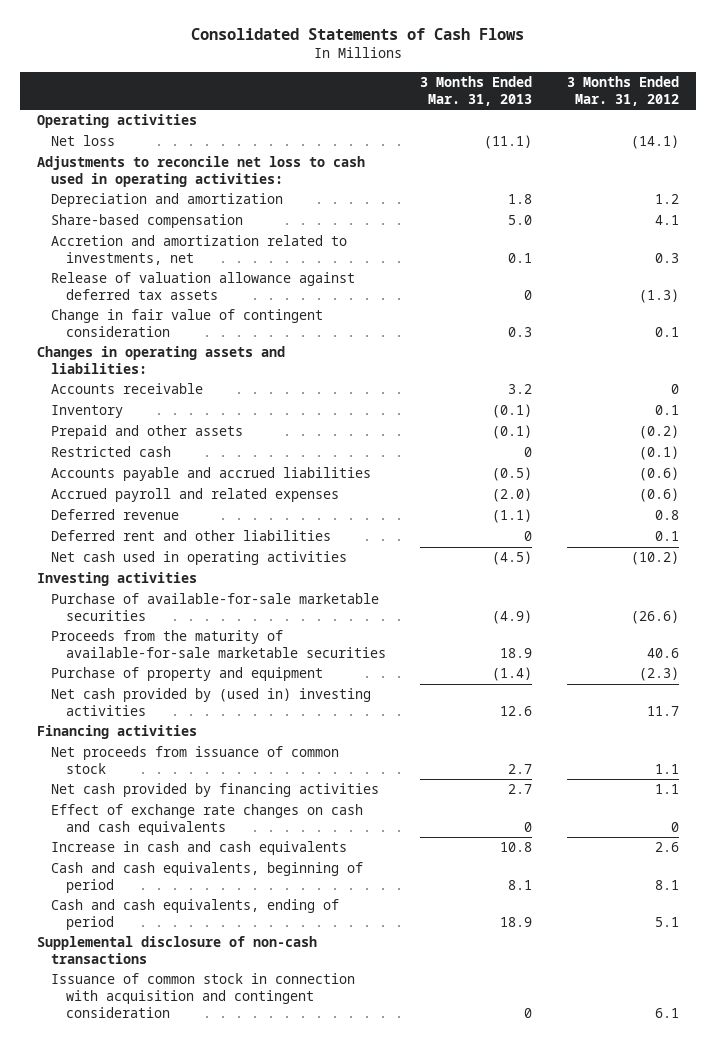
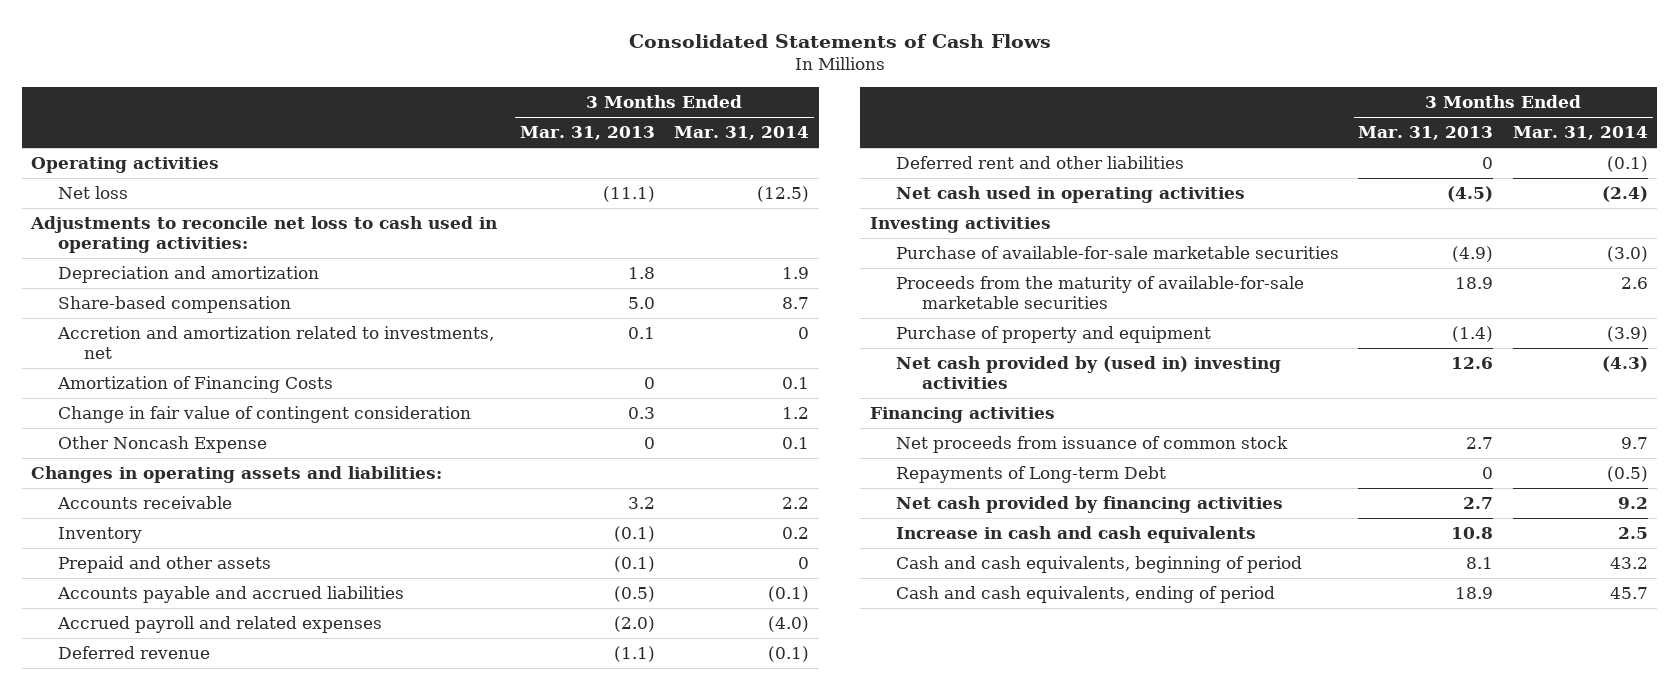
- | 3 Months Ended Mar. 31, 2013 | 3 Months Ended Mar. 31, 2012
+ | 3 Months Ended Mar. 31, 2013 | 3 Months Ended Mar. 31, 2014
- Release of valuation allowance against deferred tax assets | 0 | (1.3)
+ Amortization of Financing Costs | 0 | 0.1
+ Other Noncash Expense | 0 | 0.1
- Restricted cash | 0 | (0.1)
+ Repayments of Long-term Debt | 0 | (0.5)
- Effect of exchange rate changes on cash and cash equivalents | 0 | 0
- Supplemental disclosure of non-cash transactions
- Issuance of common stock in connection with acquisition and contingent consideration | 0 | 6.1

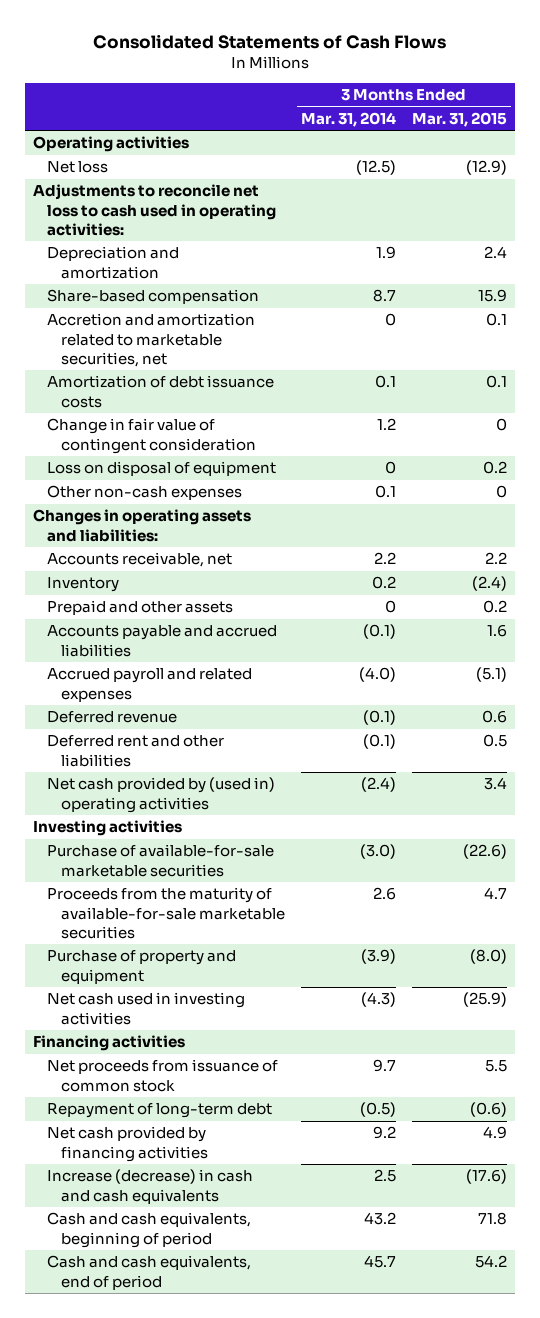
- | 3 Months Ended Mar. 31, 2013 | 3 Months Ended Mar. 31, 2014
+ | 3 Months Ended Mar. 31, 2014 | 3 Months Ended Mar. 31, 2015
- Accretion and amortization related to investments, net | 0.1 | 0
- Amortization of Financing Costs | 0 | 0.1
+ Accretion and amortization related to marketable securities, net | 0 | 0.1
+ Amortization of debt issuance costs | 0.1 | 0.1
- Other Noncash Expense | 0 | 0.1
+ Loss on disposal of equipment | 0 | 0.2
+ Other non-cash expenses | 0.1 | 0
- Accounts receivable | 3.2 | 2.2
+ Accounts receivable, net | 2.2 | 2.2
- Net cash used in operating activities | (4.5) | (2.4)
+ Net cash provided by (used in) operating activities | (2.4) | 3.4
- Net cash provided by (used in) investing activities | 12.6 | (4.3)
+ Net cash used in investing activities | (4.3) | (25.9)
- Repayments of Long-term Debt | 0 | (0.5)
+ Repayment of long-term debt | (0.5) | (0.6)
- Increase in cash and cash equivalents | 10.8 | 2.5
+ Increase (decrease) in cash and cash equivalents | 2.5 | (17.6)
- Cash and cash equivalents, ending of period | 18.9 | 45.7
+ Cash and cash equivalents, end of period | 45.7 | 54.2

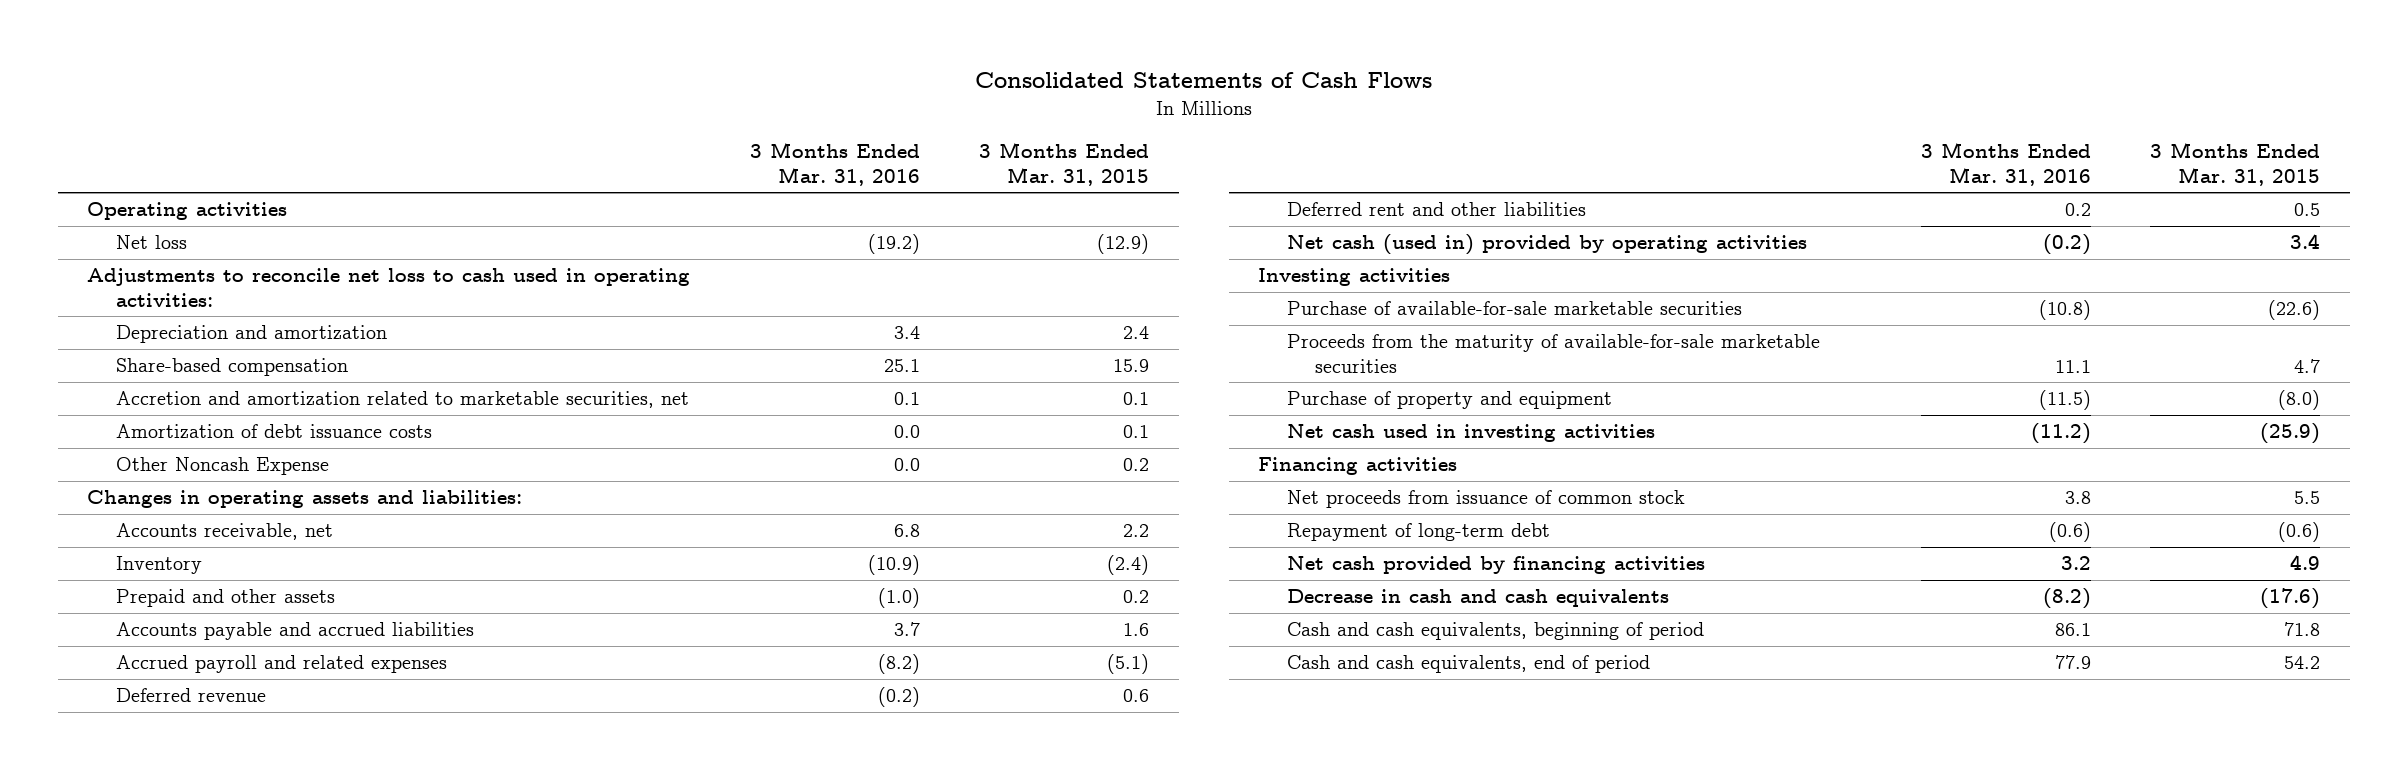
- | 3 Months Ended Mar. 31, 2014 | 3 Months Ended Mar. 31, 2015
+ | 3 Months Ended Mar. 31, 2016 | 3 Months Ended Mar. 31, 2015
- Change in fair value of contingent consideration | 1.2 | 0
- Loss on disposal of equipment | 0 | 0.2
- Other non-cash expenses | 0.1 | 0
+ Other Noncash Expense | 0.0 | 0.2
- Net cash provided by (used in) operating activities | (2.4) | 3.4
+ Net cash (used in) provided by operating activities | (0.2) | 3.4
- Increase (decrease) in cash and cash equivalents | 2.5 | (17.6)
+ Decrease in cash and cash equivalents | (8.2) | (17.6)

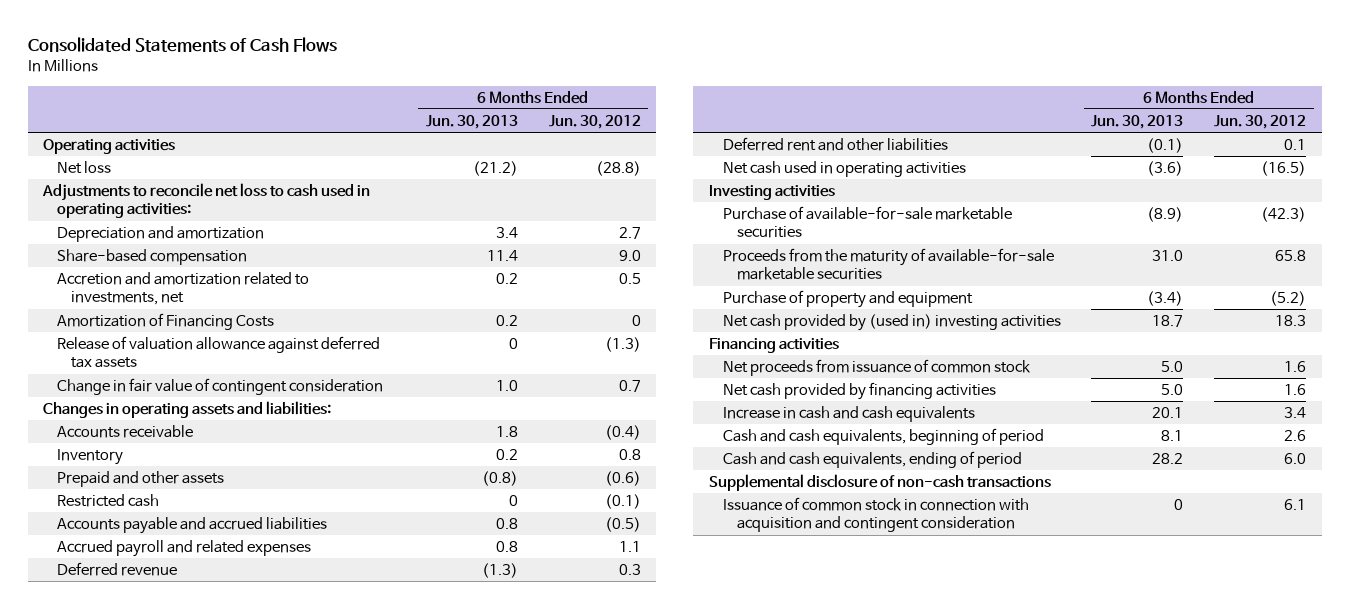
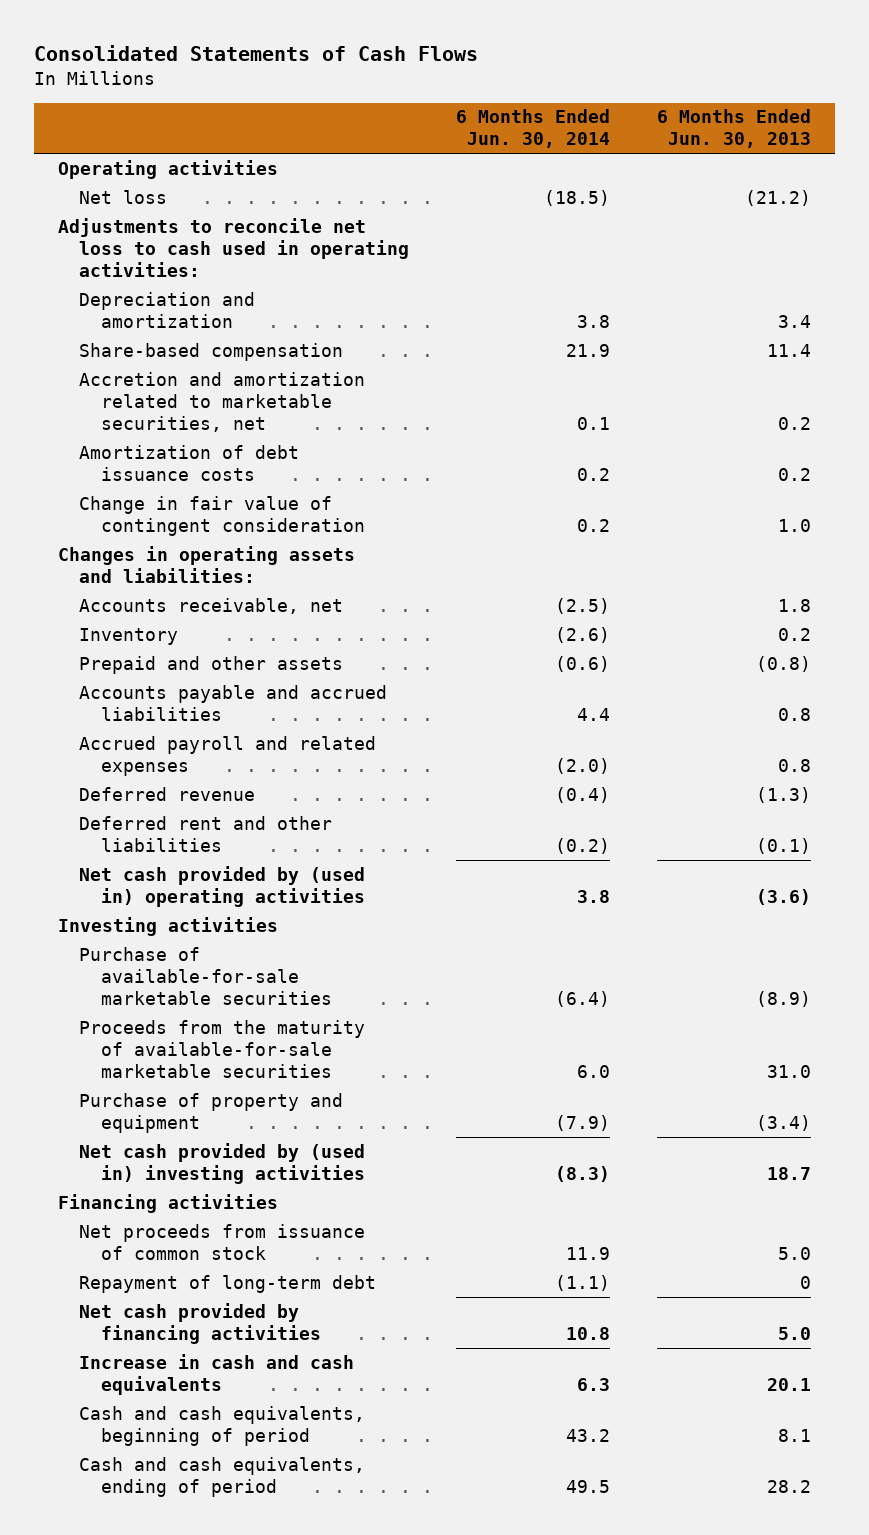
- | 6 Months Ended Jun. 30, 2013 | 6 Months Ended Jun. 30, 2012
+ | 6 Months Ended Jun. 30, 2014 | 6 Months Ended Jun. 30, 2013
- Accretion and amortization related to investments, net | 0.2 | 0.5
- Amortization of Financing Costs | 0.2 | 0
- Release of valuation allowance against deferred tax assets | 0 | (1.3)
+ Accretion and amortization related to marketable securities, net | 0.1 | 0.2
+ Amortization of debt issuance costs | 0.2 | 0.2
- Accounts receivable | 1.8 | (0.4)
+ Accounts receivable, net | (2.5) | 1.8
- Restricted cash | 0 | (0.1)
- Net cash used in operating activities | (3.6) | (16.5)
+ Net cash provided by (used in) operating activities | 3.8 | (3.6)
+ Repayment of long-term debt | (1.1) | 0
- Supplemental disclosure of non-cash transactions
- Issuance of common stock in connection with acquisition and contingent consideration | 0 | 6.1

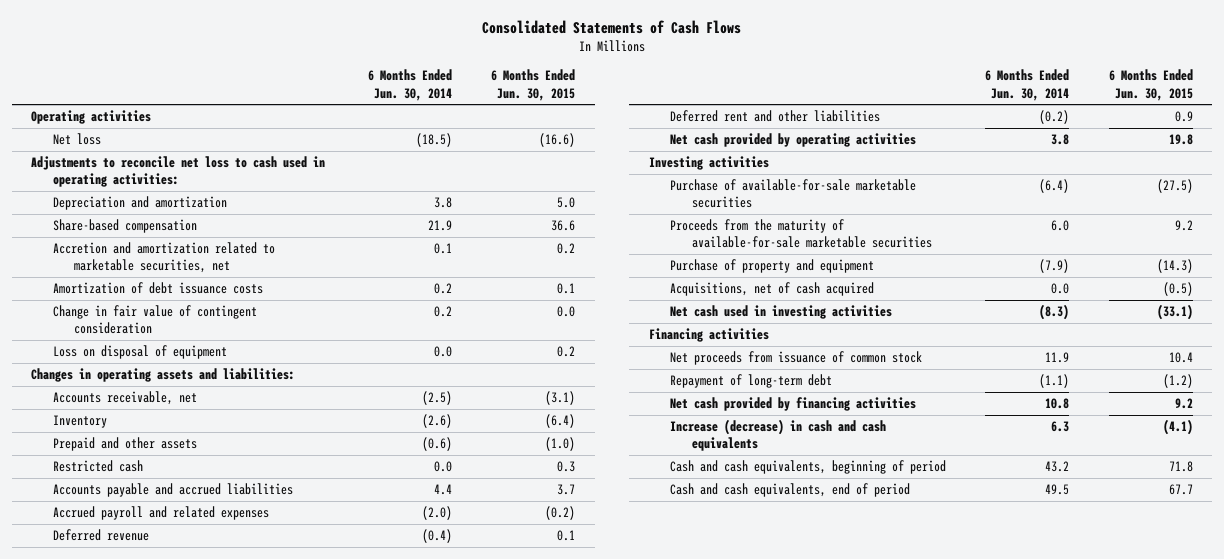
- | 6 Months Ended Jun. 30, 2014 | 6 Months Ended Jun. 30, 2013
+ | 6 Months Ended Jun. 30, 2014 | 6 Months Ended Jun. 30, 2015
+ Loss on disposal of equipment | 0.0 | 0.2
+ Restricted cash | 0.0 | 0.3
- Net cash provided by (used in) operating activities | 3.8 | (3.6)
+ Net cash provided by operating activities | 3.8 | 19.8
- Net cash provided by (used in) investing activities | (8.3) | 18.7
+ Acquisitions, net of cash acquired | 0.0 | (0.5)
+ Net cash used in investing activities | (8.3) | (33.1)
- Increase in cash and cash equivalents | 6.3 | 20.1
+ Increase (decrease) in cash and cash equivalents | 6.3 | (4.1)
- Cash and cash equivalents, ending of period | 49.5 | 28.2
+ Cash and cash equivalents, end of period | 49.5 | 67.7

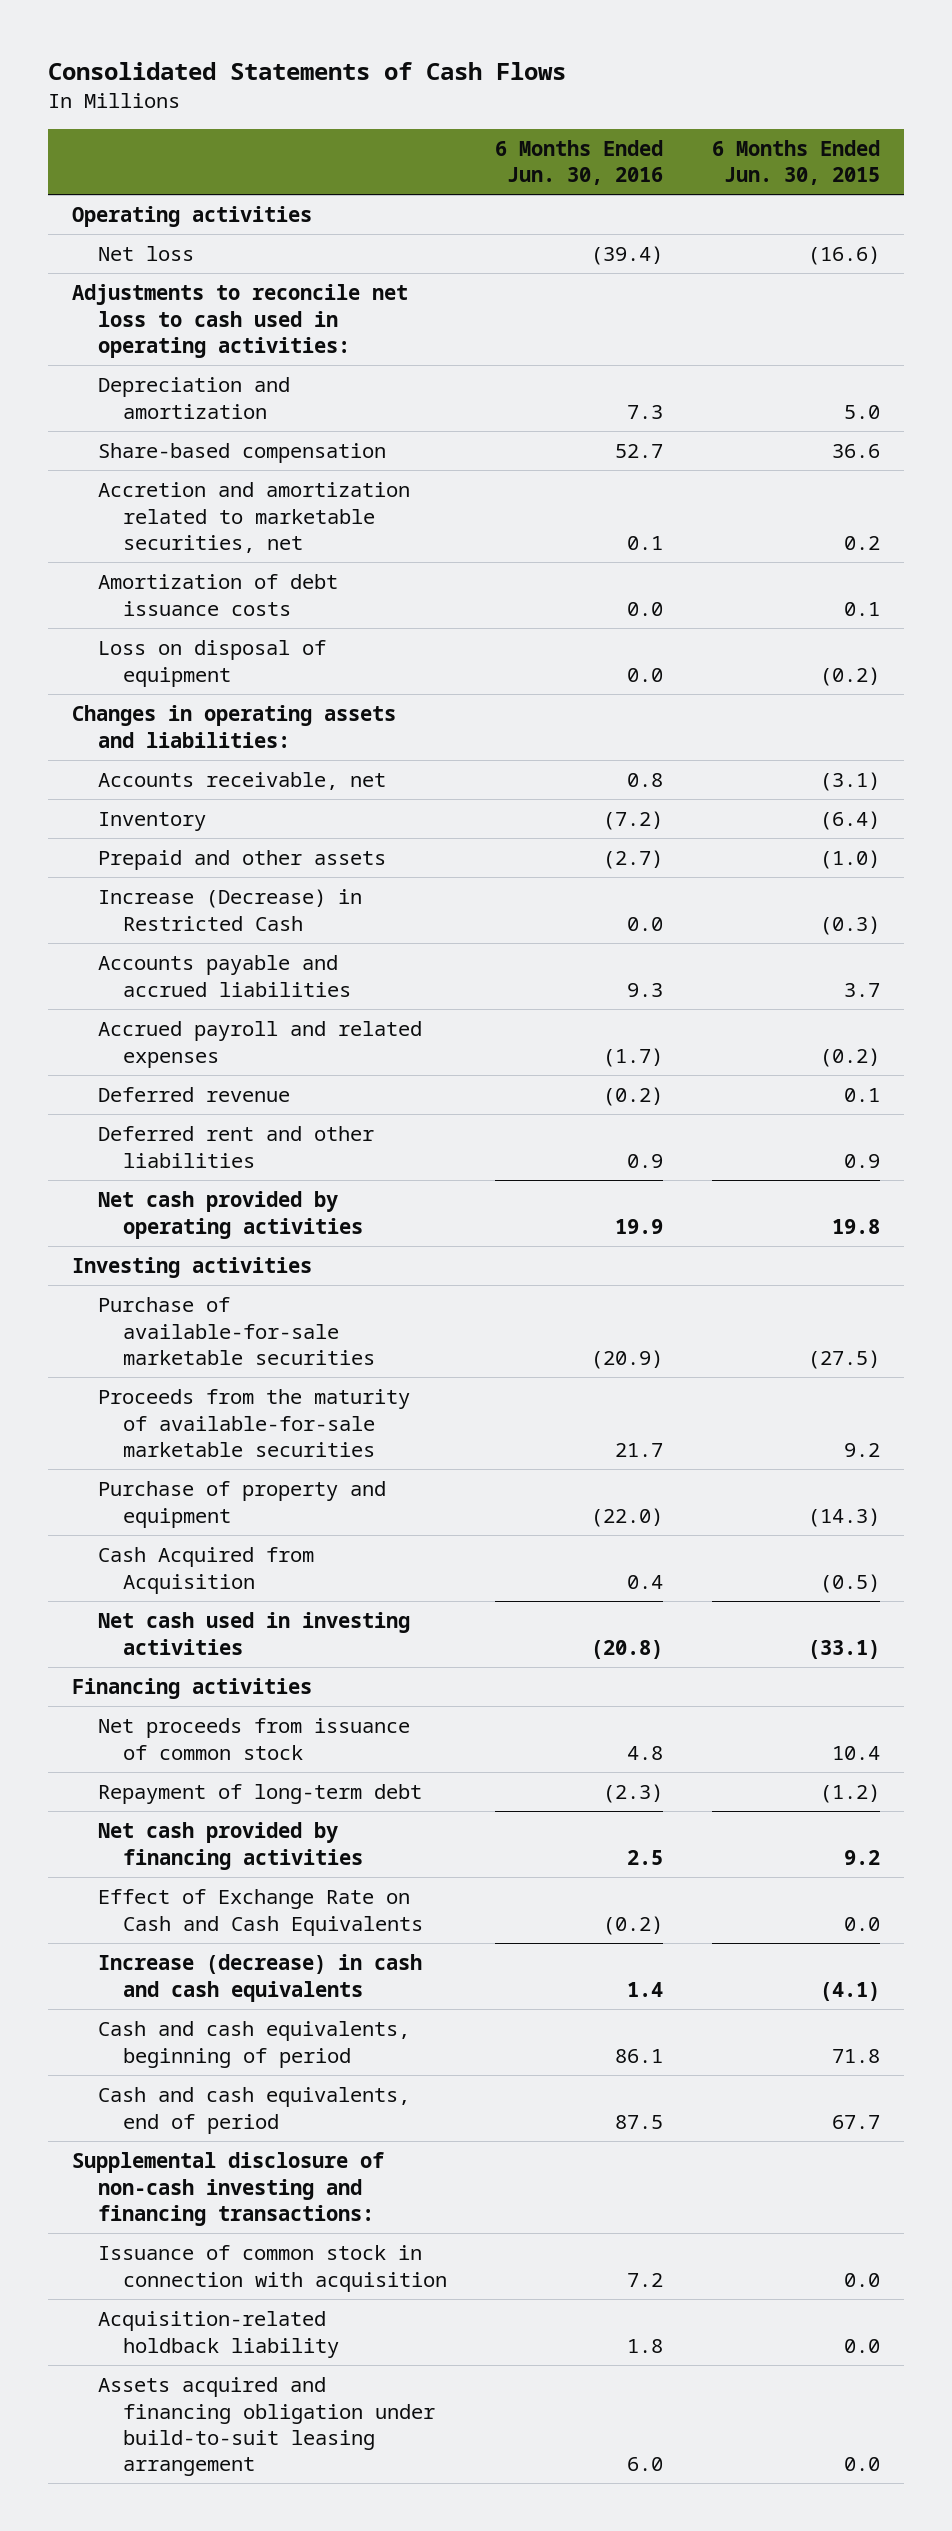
- | 6 Months Ended Jun. 30, 2014 | 6 Months Ended Jun. 30, 2015
+ | 6 Months Ended Jun. 30, 2016 | 6 Months Ended Jun. 30, 2015
- Change in fair value of contingent consideration | 0.2 | 0.0
- Loss on disposal of equipment | 0.0 | 0.2
+ Loss on disposal of equipment | 0.0 | (0.2)
- Restricted cash | 0.0 | 0.3
+ Increase (Decrease) in Restricted Cash | 0.0 | (0.3)
- Acquisitions, net of cash acquired | 0.0 | (0.5)
+ Cash Acquired from Acquisition | 0.4 | (0.5)
+ Effect of Exchange Rate on Cash and Cash Equivalents | (0.2) | 0.0
+ Supplemental disclosure of non-cash investing and financing transactions:
+ Issuance of common stock in connection with acquisition | 7.2 | 0.0
+ Acquisition-related holdback liability | 1.8 | 0.0
+ Assets acquired and financing obligation under build-to-suit leasing arrangement | 6.0 | 0.0

